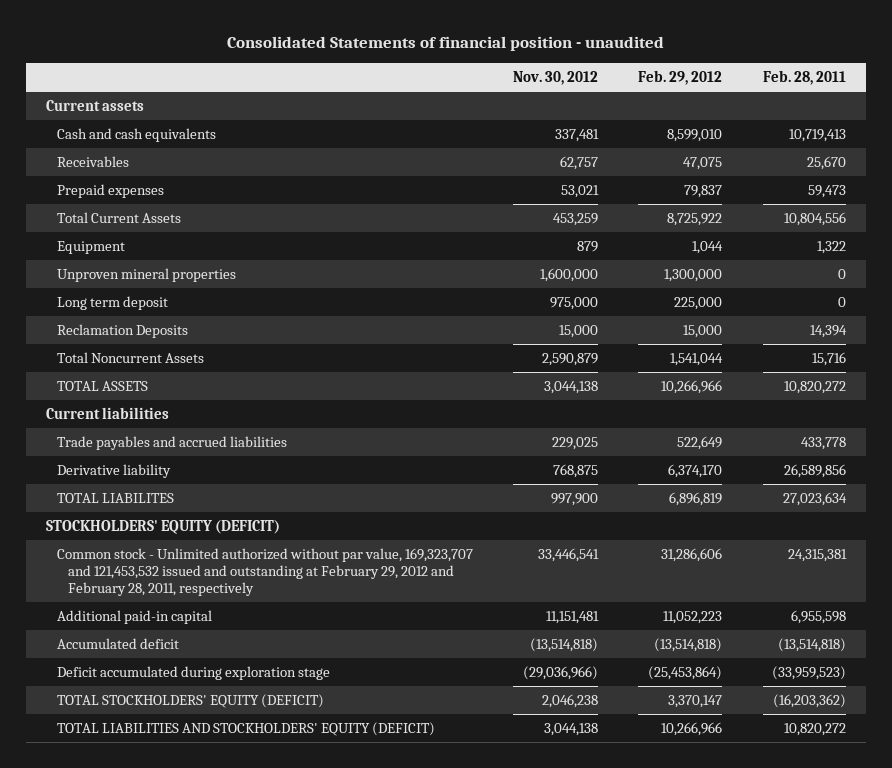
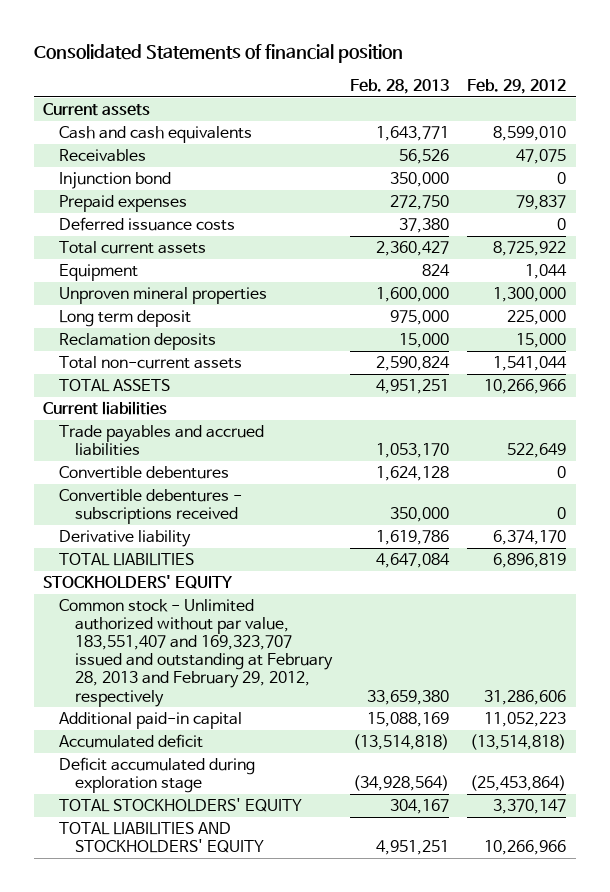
- Consolidated Statements of financial position - unaudited
+ Consolidated Statements of financial position
- | Nov. 30, 2012 | Feb. 29, 2012 | Feb. 28, 2011
+ | Feb. 28, 2013 | Feb. 29, 2012
+ Injunction bond | 350,000 | 0
- Total Current Assets | 453,259 | 8,725,922 | 10,804,556
+ Deferred issuance costs | 37,380 | 0
+ Total current assets | 2,360,427 | 8,725,922
- Reclamation Deposits | 15,000 | 15,000 | 14,394
- Total Noncurrent Assets | 2,590,879 | 1,541,044 | 15,716
+ Reclamation deposits | 15,000 | 15,000
+ Total non-current assets | 2,590,824 | 1,541,044
+ Convertible debentures | 1,624,128 | 0
+ Convertible debentures - subscriptions received | 350,000 | 0
- TOTAL LIABILITES | 997,900 | 6,896,819 | 27,023,634
- STOCKHOLDERS' EQUITY (DEFICIT)
- Common stock - Unlimited authorized without par value, 169,323,707 and 121,453,532 issued and outstanding at February 29, 2012 and February 28, 2011, respectively | 33,446,541 | 31,286,606 | 24,315,381
+ TOTAL LIABILITIES | 4,647,084 | 6,896,819
+ STOCKHOLDERS' EQUITY
+ Common stock - Unlimited authorized without par value, 183,551,407 and 169,323,707 issued and outstanding at February 28, 2013 and February 29, 2012, respectively | 33,659,380 | 31,286,606
- TOTAL STOCKHOLDERS' EQUITY (DEFICIT) | 2,046,238 | 3,370,147 | (16,203,362)
- TOTAL LIABILITIES AND STOCKHOLDERS' EQUITY (DEFICIT) | 3,044,138 | 10,266,966 | 10,820,272
+ TOTAL STOCKHOLDERS' EQUITY | 304,167 | 3,370,147
+ TOTAL LIABILITIES AND STOCKHOLDERS' EQUITY | 4,951,251 | 10,266,966

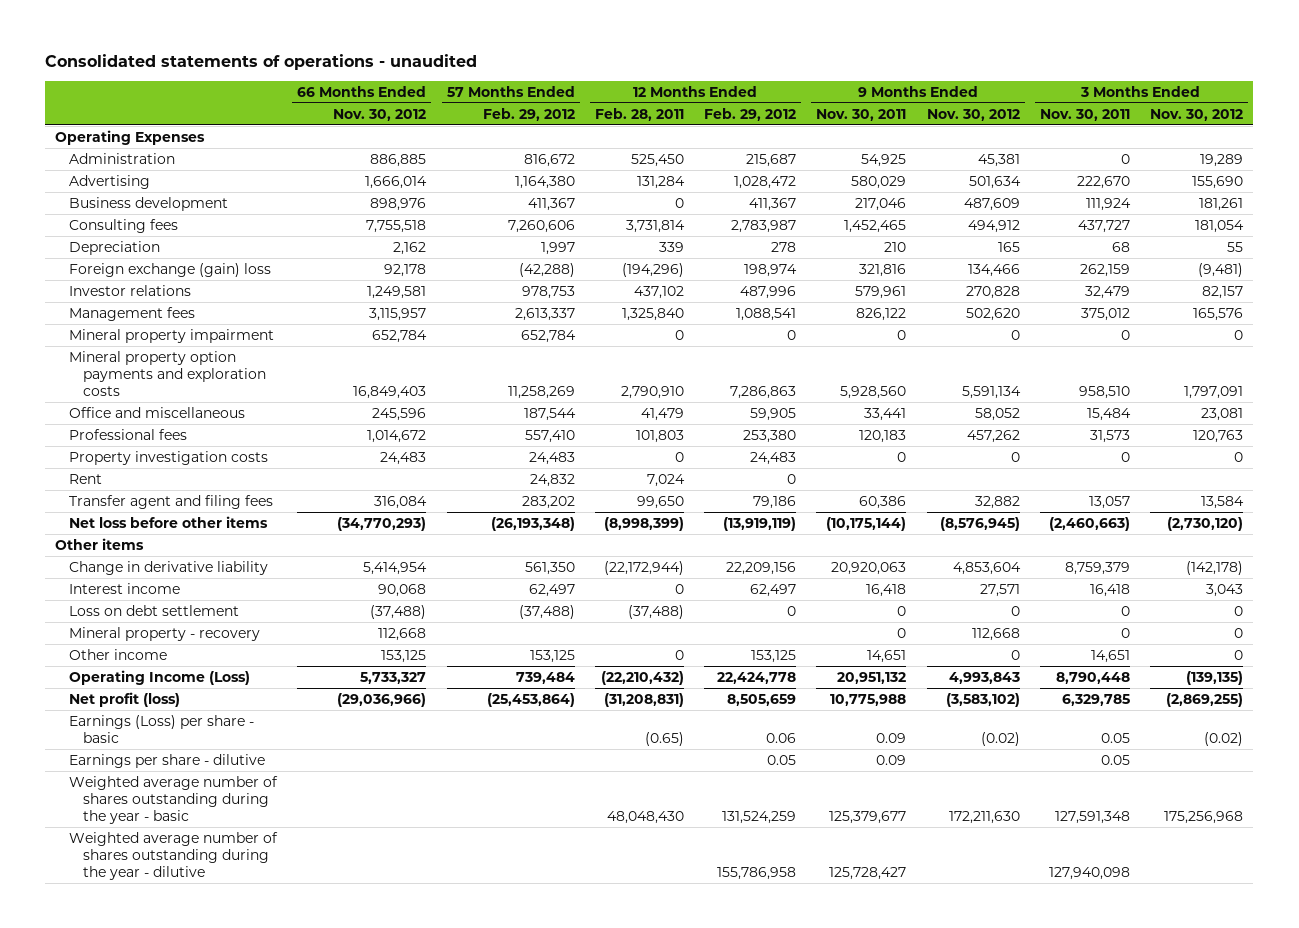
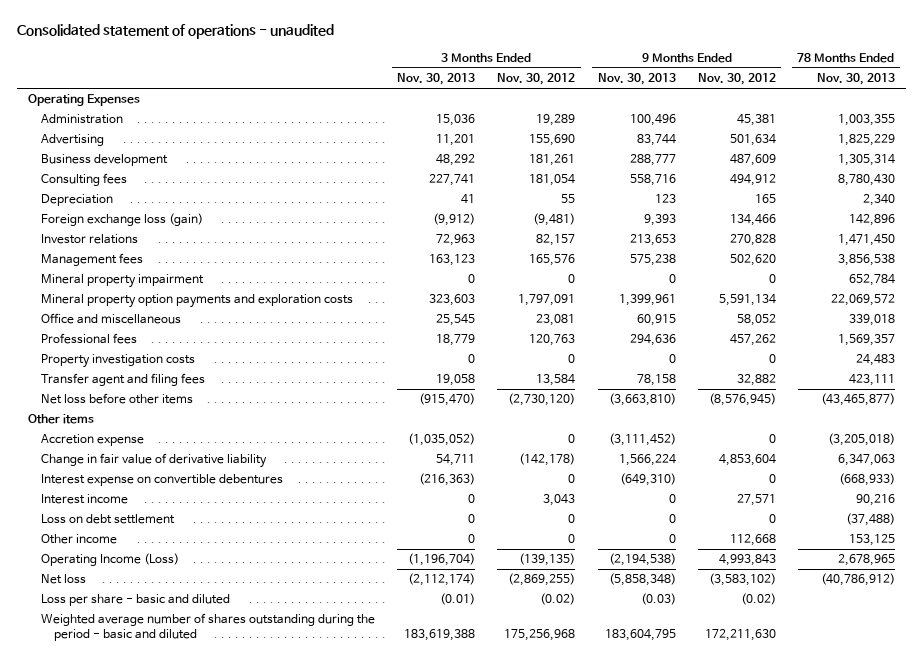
- Consolidated statements of operations - unaudited
+ Consolidated statement of operations - unaudited
- | 66 Months Ended Nov. 30, 2012 | 57 Months Ended Feb. 29, 2012 | 12 Months Ended Feb. 28, 2011 | 12 Months Ended Feb. 29, 2012 | 9 Months Ended Nov. 30, 2011 | 9 Months Ended Nov. 30, 2012 | 3 Months Ended Nov. 30, 2011 | 3 Months Ended Nov. 30, 2012
+ | 3 Months Ended Nov. 30, 2013 | 3 Months Ended Nov. 30, 2012 | 9 Months Ended Nov. 30, 2013 | 9 Months Ended Nov. 30, 2012 | 78 Months Ended Nov. 30, 2013
- Foreign exchange (gain) loss | 92,178 | (42,288) | (194,296) | 198,974 | 321,816 | 134,466 | 262,159 | (9,481)
+ Foreign exchange loss (gain) | (9,912) | (9,481) | 9,393 | 134,466 | 142,896
- Rent | | 24,832 | 7,024 | 0 | | | |
- Change in derivative liability | 5,414,954 | 561,350 | (22,172,944) | 22,209,156 | 20,920,063 | 4,853,604 | 8,759,379 | (142,178)
+ Accretion expense | (1,035,052) | 0 | (3,111,452) | 0 | (3,205,018)
+ Change in fair value of derivative liability | 54,711 | (142,178) | 1,566,224 | 4,853,604 | 6,347,063
+ Interest expense on convertible debentures | (216,363) | 0 | (649,310) | 0 | (668,933)
- Mineral property - recovery | 112,668 | | | | 0 | 112,668 | 0 | 0
- Other income | 153,125 | 153,125 | 0 | 153,125 | 14,651 | 0 | 14,651 | 0
+ Other income | 0 | 0 | 0 | 112,668 | 153,125
- Net profit (loss) | (29,036,966) | (25,453,864) | (31,208,831) | 8,505,659 | 10,775,988 | (3,583,102) | 6,329,785 | (2,869,255)
- Earnings (Loss) per share - basic | | | (0.65) | 0.06 | 0.09 | (0.02) | 0.05 | (0.02)
- Earnings per share - dilutive | | | | 0.05 | 0.09 | | 0.05 |
- Weighted average number of shares outstanding during the year - basic | | | 48,048,430 | 131,524,259 | 125,379,677 | 172,211,630 | 127,591,348 | 175,256,968
- Weighted average number of shares outstanding during the year - dilutive | | | | 155,786,958 | 125,728,427 | | 127,940,098 |
+ Net loss | (2,112,174) | (2,869,255) | (5,858,348) | (3,583,102) | (40,786,912)
+ Loss per share - basic and diluted | (0.01) | (0.02) | (0.03) | (0.02) |
+ Weighted average number of shares outstanding during the period - basic and diluted | 183,619,388 | 175,256,968 | 183,604,795 | 172,211,630 |

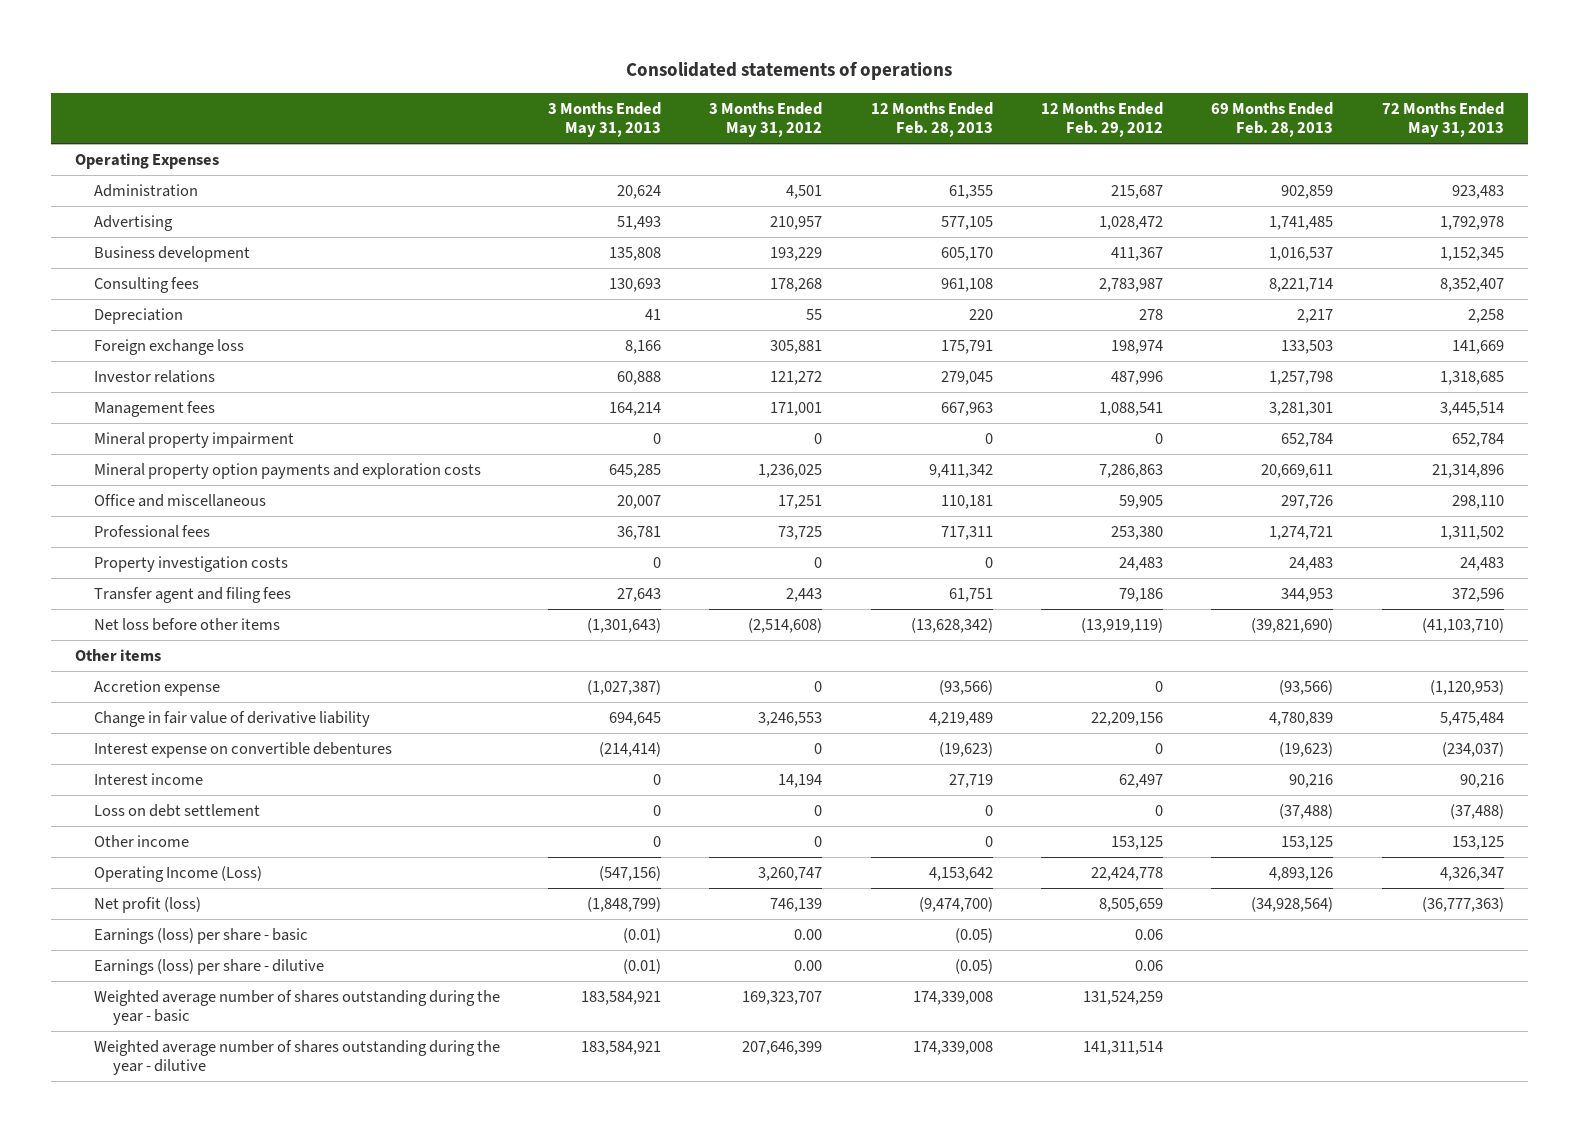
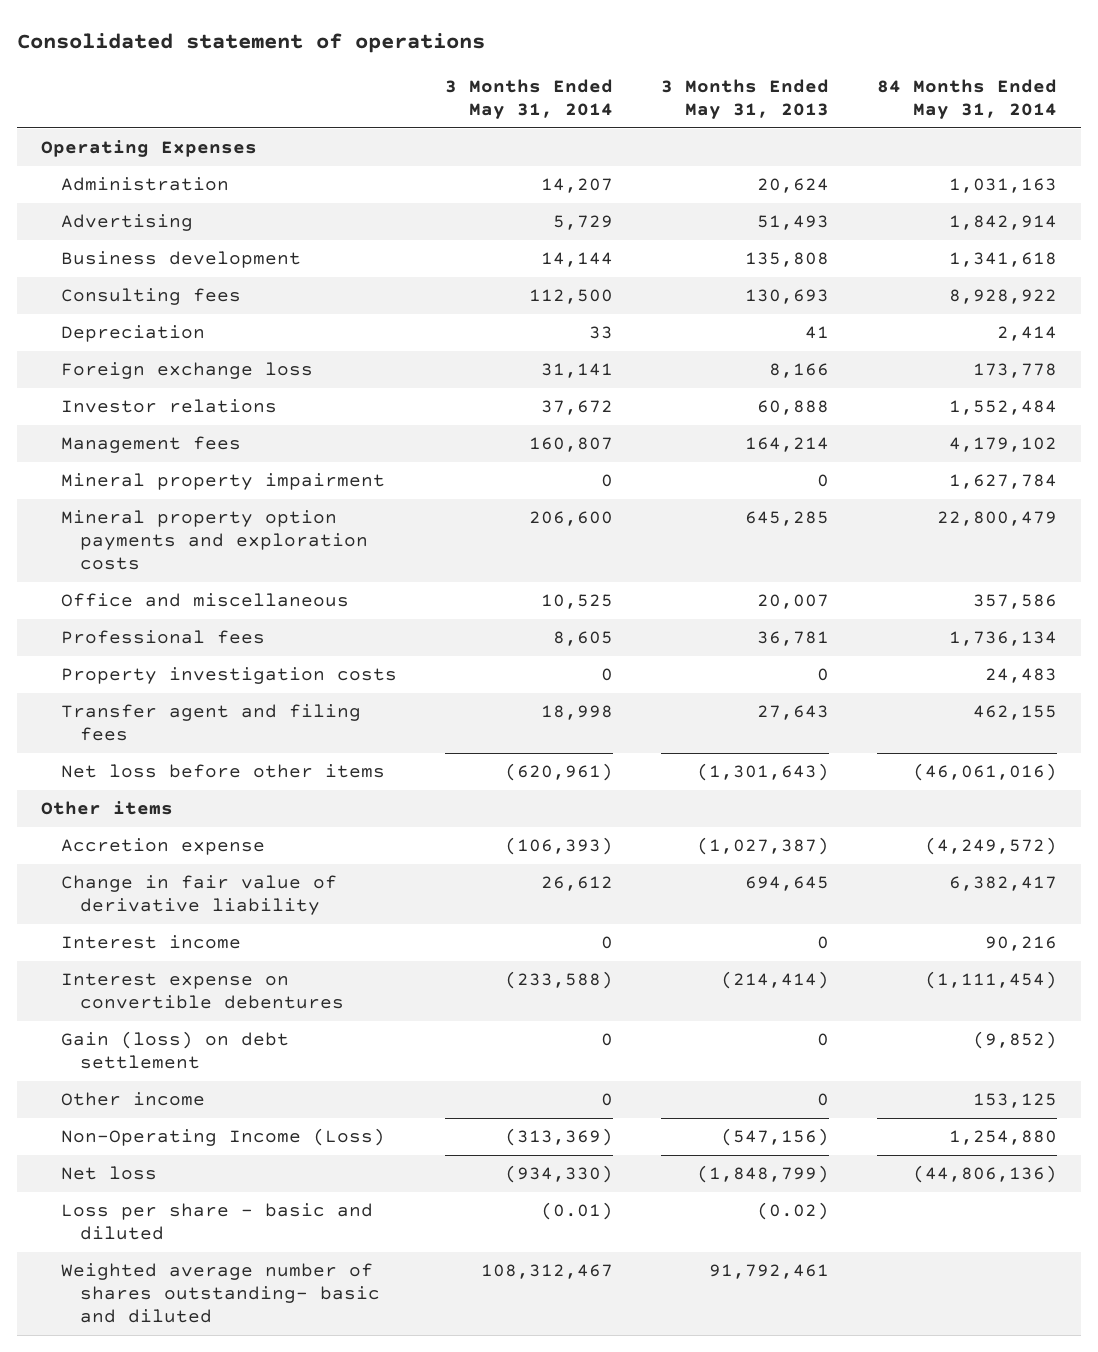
- Consolidated statements of operations
+ Consolidated statement of operations
- | 3 Months Ended May 31, 2013 | 3 Months Ended May 31, 2012 | 12 Months Ended Feb. 28, 2013 | 12 Months Ended Feb. 29, 2012 | 69 Months Ended Feb. 28, 2013 | 72 Months Ended May 31, 2013
+ | 3 Months Ended May 31, 2014 | 3 Months Ended May 31, 2013 | 84 Months Ended May 31, 2014
- Loss on debt settlement | 0 | 0 | 0 | 0 | (37,488) | (37,488)
moved down: Interest expense on convertible debentures | (233,588) | (214,414) | (1,111,454)
+ Gain (loss) on debt settlement | 0 | 0 | (9,852)
- Operating Income (Loss) | (547,156) | 3,260,747 | 4,153,642 | 22,424,778 | 4,893,126 | 4,326,347
- Net profit (loss) | (1,848,799) | 746,139 | (9,474,700) | 8,505,659 | (34,928,564) | (36,777,363)
- Earnings (loss) per share - basic | (0.01) | 0.00 | (0.05) | 0.06 | |
- Earnings (loss) per share - dilutive | (0.01) | 0.00 | (0.05) | 0.06 | |
- Weighted average number of shares outstanding during the year - basic | 183,584,921 | 169,323,707 | 174,339,008 | 131,524,259 | |
- Weighted average number of shares outstanding during the year - dilutive | 183,584,921 | 207,646,399 | 174,339,008 | 141,311,514 | |
+ Non-Operating Income (Loss) | (313,369) | (547,156) | 1,254,880
+ Net loss | (934,330) | (1,848,799) | (44,806,136)
+ Loss per share - basic and diluted | (0.01) | (0.02) |
+ Weighted average number of shares outstanding- basic and diluted | 108,312,467 | 91,792,461 |

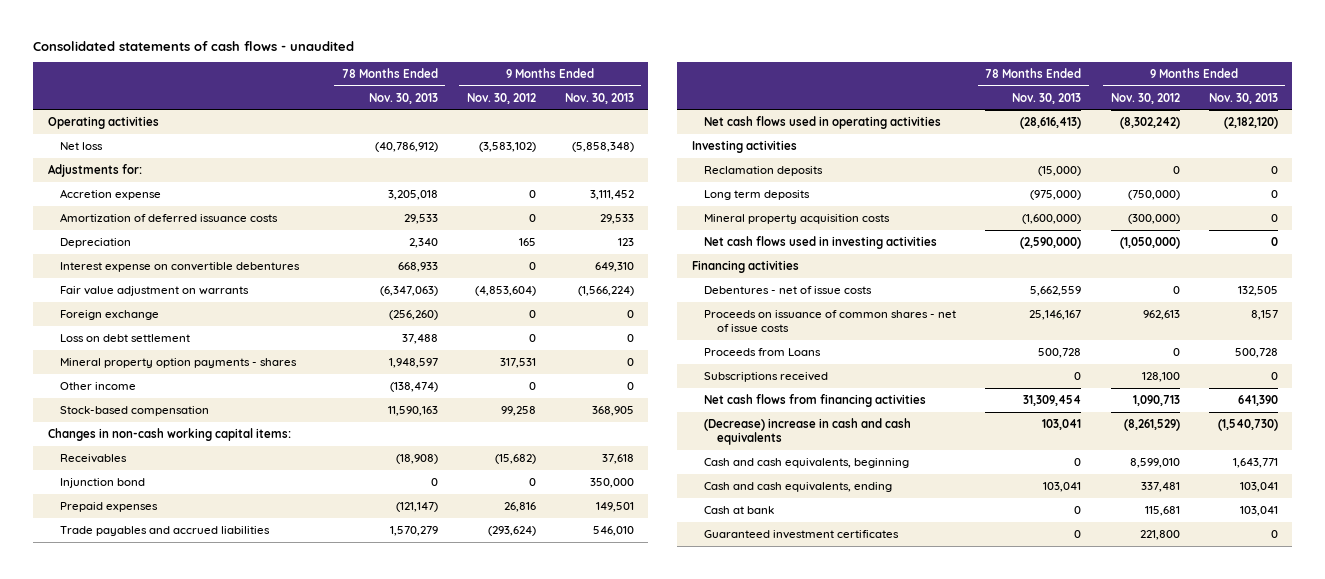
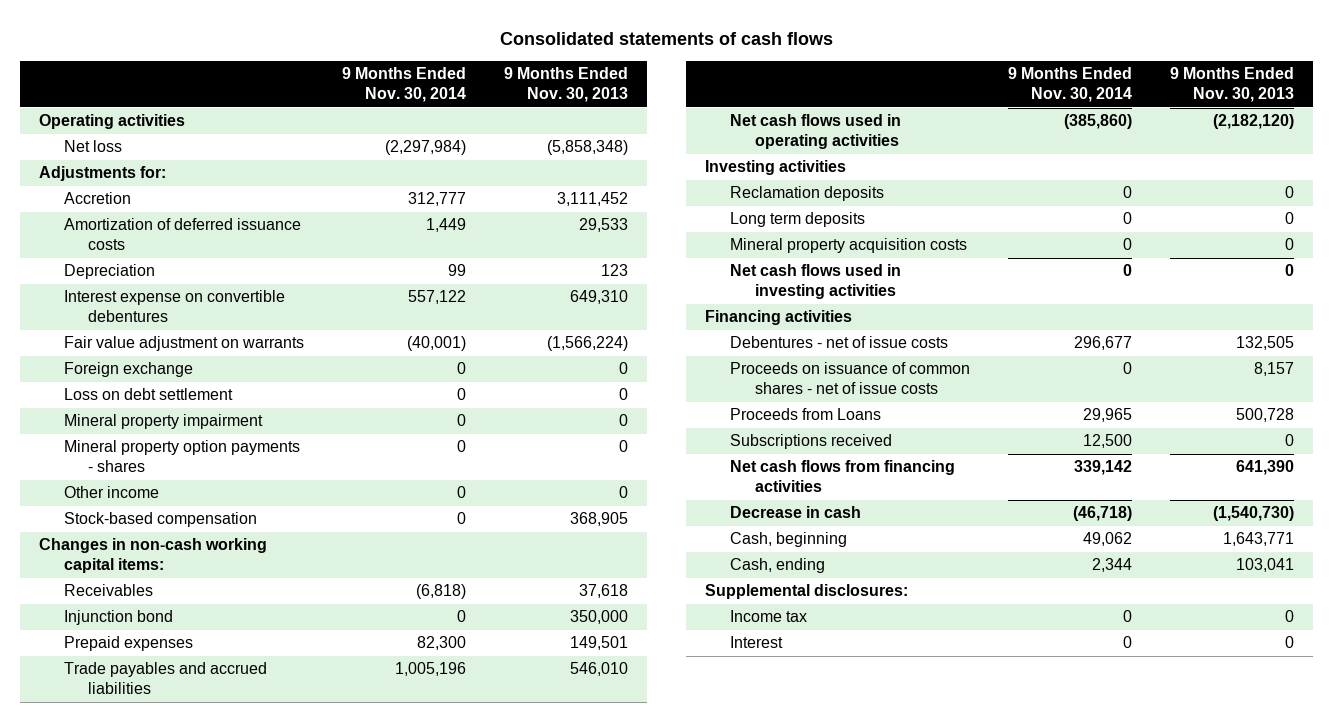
- Consolidated statements of cash flows - unaudited
+ Consolidated statements of cash flows
- | 78 Months Ended Nov. 30, 2013 | 9 Months Ended Nov. 30, 2012 | 9 Months Ended Nov. 30, 2013
+ | 9 Months Ended Nov. 30, 2014 | 9 Months Ended Nov. 30, 2013
- Accretion expense | 3,205,018 | 0 | 3,111,452
+ Accretion | 312,777 | 3,111,452
+ Mineral property impairment | 0 | 0
- (Decrease) increase in cash and cash equivalents | 103,041 | (8,261,529) | (1,540,730)
- Cash and cash equivalents, beginning | 0 | 8,599,010 | 1,643,771
- Cash and cash equivalents, ending | 103,041 | 337,481 | 103,041
- Cash at bank | 0 | 115,681 | 103,041
- Guaranteed investment certificates | 0 | 221,800 | 0
+ Decrease in cash | (46,718) | (1,540,730)
+ Cash, beginning | 49,062 | 1,643,771
+ Cash, ending | 2,344 | 103,041
+ Supplemental disclosures:
+ Income tax | 0 | 0
+ Interest | 0 | 0

